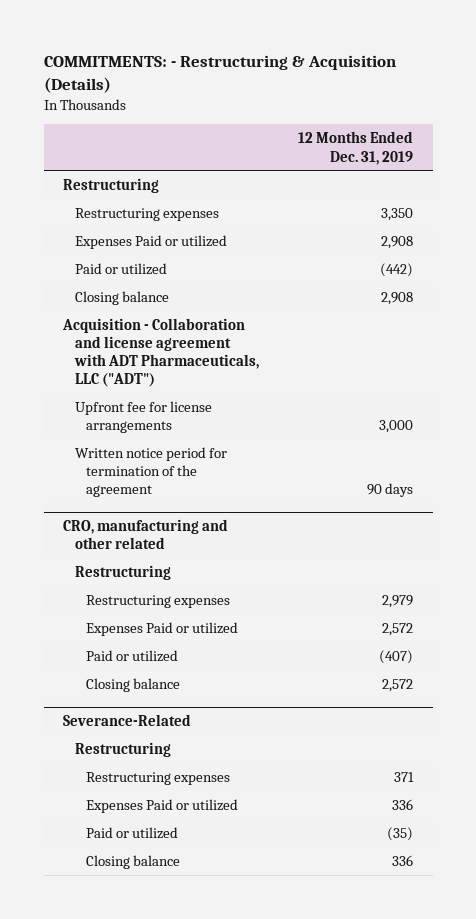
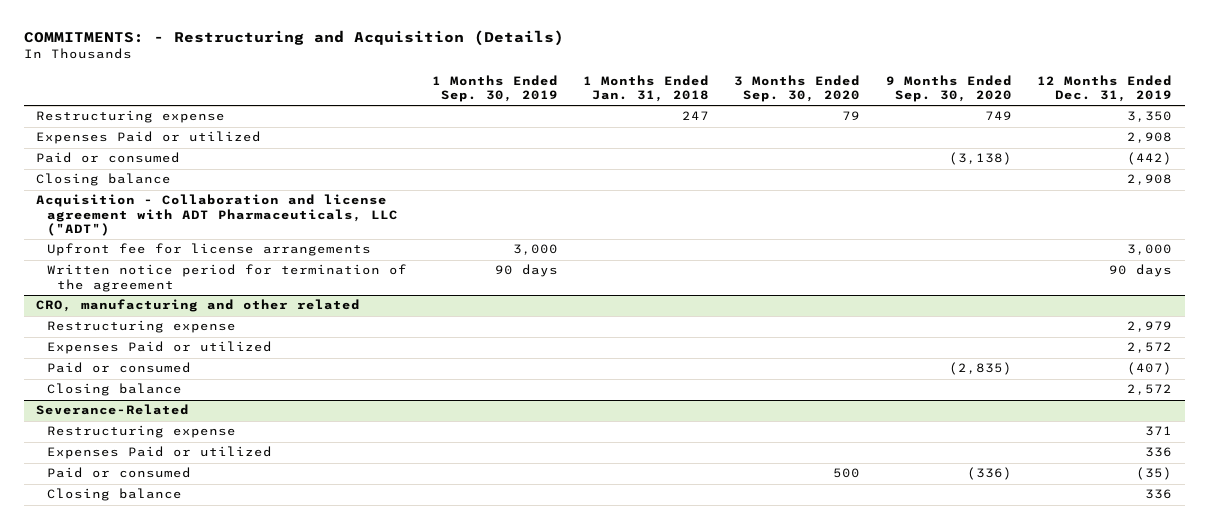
- COMMITMENTS: - Restructuring & Acquisition (Details)
+ COMMITMENTS: - Restructuring and Acquisition (Details)
- | 12 Months Ended Dec. 31, 2019
+ | 1 Months Ended Sep. 30, 2019 | 1 Months Ended Jan. 31, 2018 | 3 Months Ended Sep. 30, 2020 | 9 Months Ended Sep. 30, 2020 | 12 Months Ended Dec. 31, 2019
- Restructuring
- Restructuring expenses | 3,350
+ Restructuring expense | | 247 | 79 | 749 | 3,350
- Paid or utilized | (442)
+ Paid or consumed | | | | (3,138) | (442)
@ CRO, manufacturing and other related
- Restructuring
- Restructuring expenses | 2,979
+ Restructuring expense | | | | | 2,979
- Paid or utilized | (407)
+ Paid or consumed | | | | (2,835) | (407)
@ Severance-Related
- Restructuring
- Restructuring expenses | 371
+ Restructuring expense | | | | | 371
- Paid or utilized | (35)
+ Paid or consumed | | | 500 | (336) | (35)

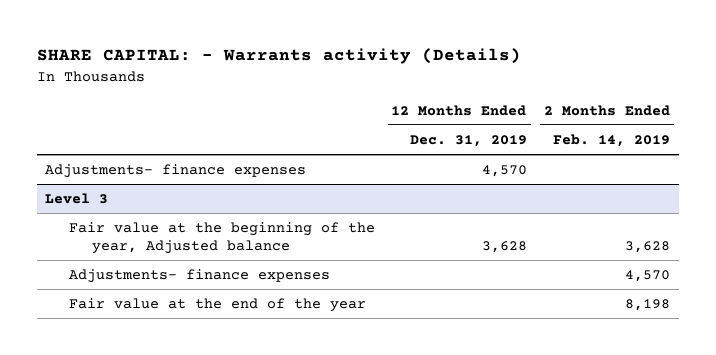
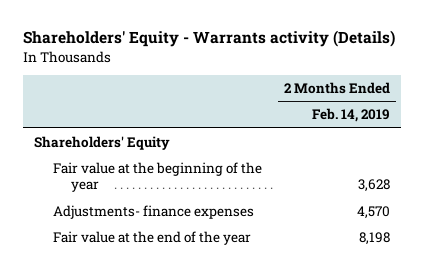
- SHARE CAPITAL: - Warrants activity (Details)
+ Shareholders' Equity - Warrants activity (Details)
- | 12 Months Ended Dec. 31, 2019 | 2 Months Ended Feb. 14, 2019
+ | 2 Months Ended Feb. 14, 2019
- Adjustments- finance expenses | 4,570 |
- Level 3
- Fair value at the beginning of the year, Adjusted balance | 3,628 | 3,628
+ Shareholders' Equity
+ Fair value at the beginning of the year | 3,628

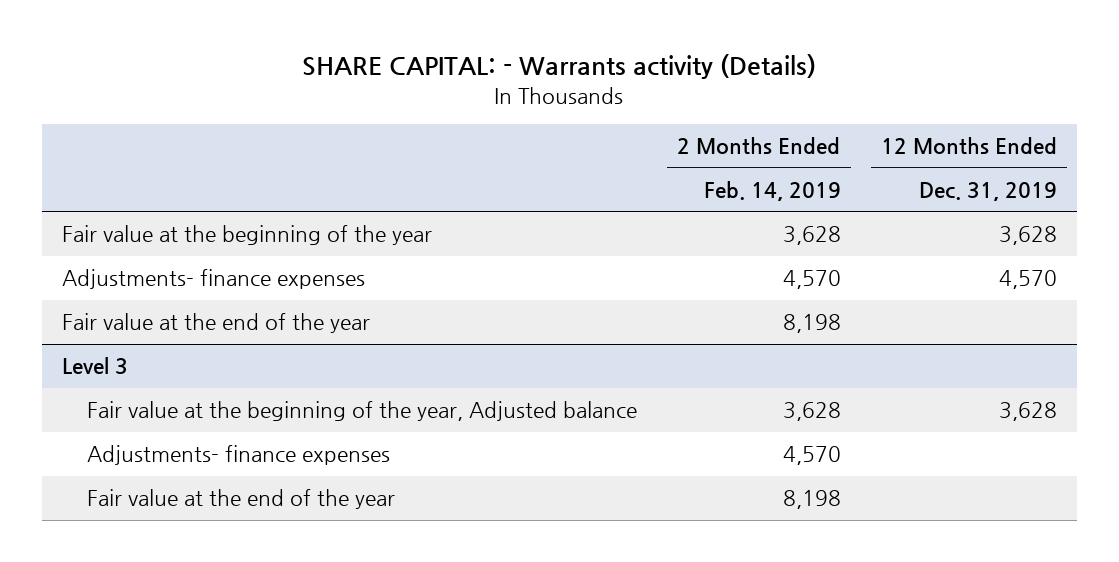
- Shareholders' Equity - Warrants activity (Details)
+ SHARE CAPITAL: - Warrants activity (Details)
- | 2 Months Ended Feb. 14, 2019
+ | 2 Months Ended Feb. 14, 2019 | 12 Months Ended Dec. 31, 2019
- Shareholders' Equity
+ Level 3
+ Fair value at the beginning of the year, Adjusted balance | 3,628 | 3,628
+ Adjustments- finance expenses | 4,570 |
+ Fair value at the end of the year | 8,198 |

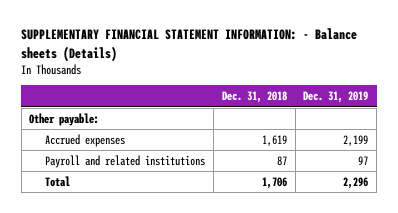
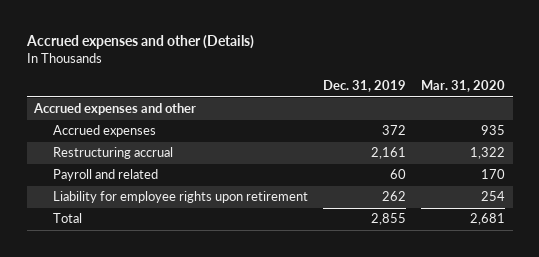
- SUPPLEMENTARY FINANCIAL STATEMENT INFORMATION: - Balance sheets (Details)
+ Accrued expenses and other (Details)
- | Dec. 31, 2018 | Dec. 31, 2019
+ | Dec. 31, 2019 | Mar. 31, 2020
- Other payable:
- Accrued expenses | 1,619 | 2,199
- Payroll and related institutions | 87 | 97
- Total | 1,706 | 2,296
+ Accrued expenses and other
+ Accrued expenses | 372 | 935
+ Restructuring accrual | 2,161 | 1,322
+ Payroll and related | 60 | 170
+ Liability for employee rights upon retirement | 262 | 254
+ Total | 2,855 | 2,681

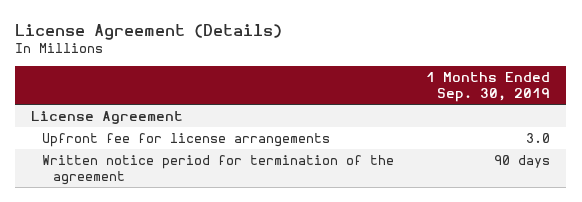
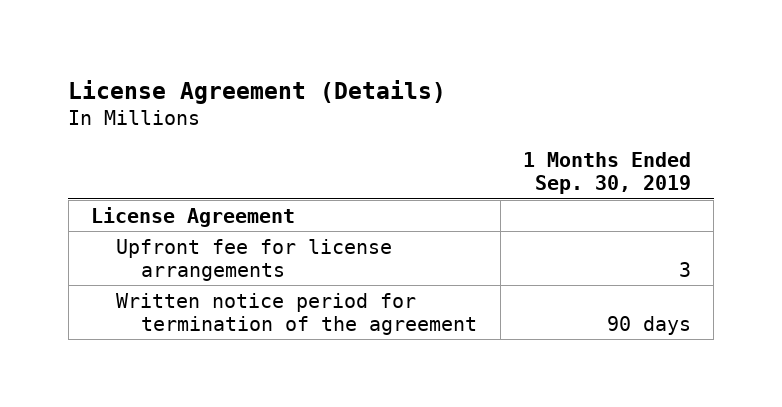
- Upfront fee for license arrangements | 3.0
+ Upfront fee for license arrangements | 3

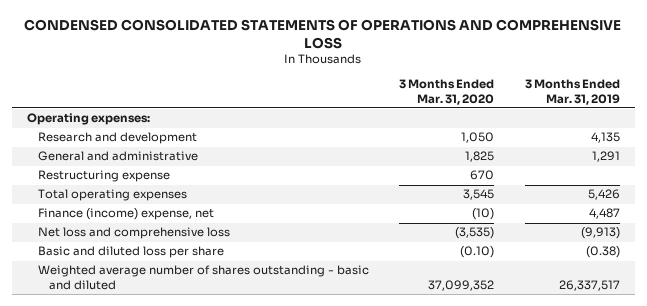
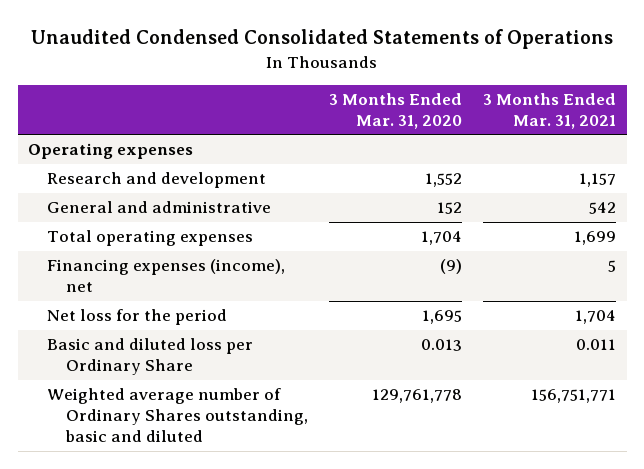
- CONDENSED CONSOLIDATED STATEMENTS OF OPERATIONS AND COMPREHENSIVE LOSS
+ Unaudited Condensed Consolidated Statements of Operations
- | 3 Months Ended Mar. 31, 2020 | 3 Months Ended Mar. 31, 2019
+ | 3 Months Ended Mar. 31, 2020 | 3 Months Ended Mar. 31, 2021
- Operating expenses:
- Research and development | 1,050 | 4,135
- General and administrative | 1,825 | 1,291
- Restructuring expense | 670 |
- Total operating expenses | 3,545 | 5,426
- Finance (income) expense, net | (10) | 4,487
- Net loss and comprehensive loss | (3,535) | (9,913)
- Basic and diluted loss per share | (0.10) | (0.38)
- Weighted average number of shares outstanding - basic and diluted | 37,099,352 | 26,337,517
+ Operating expenses
+ Research and development | 1,552 | 1,157
+ General and administrative | 152 | 542
+ Total operating expenses | 1,704 | 1,699
+ Financing expenses (income), net | (9) | 5
+ Net loss for the period | 1,695 | 1,704
+ Basic and diluted loss per Ordinary Share | 0.013 | 0.011
+ Weighted average number of Ordinary Shares outstanding, basic and diluted | 129,761,778 | 156,751,771

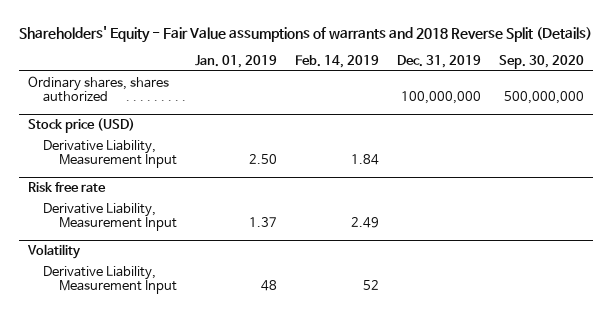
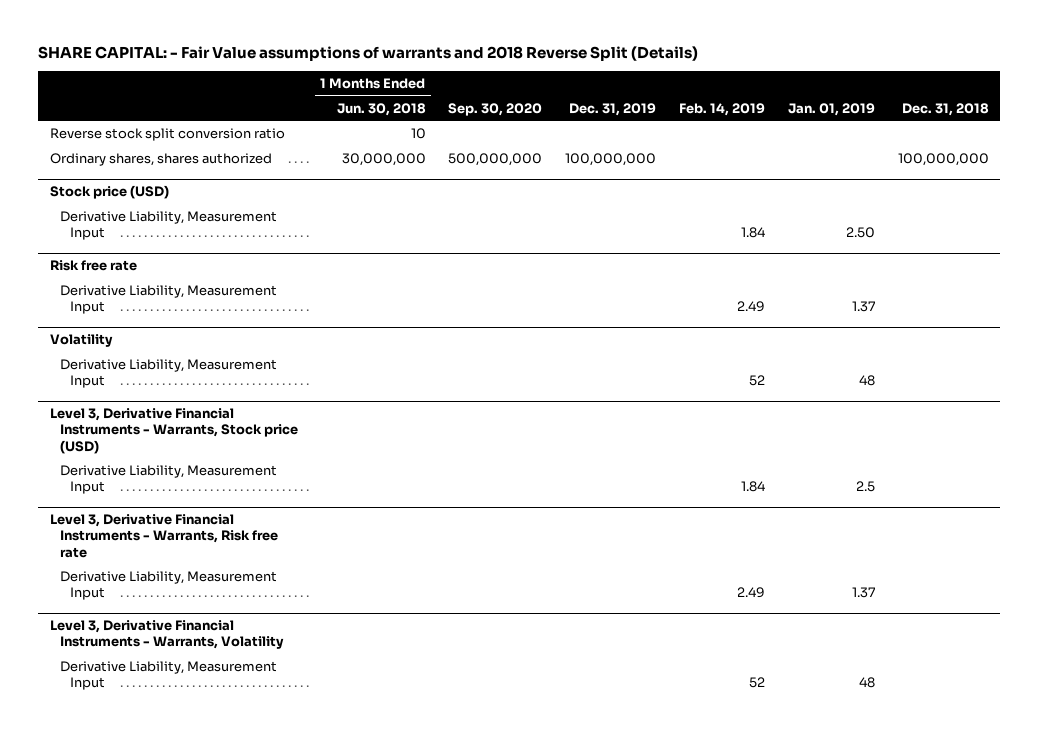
- Shareholders' Equity - Fair Value assumptions of warrants and 2018 Reverse Split (Details)
+ SHARE CAPITAL: - Fair Value assumptions of warrants and 2018 Reverse Split (Details)
- | Jan. 01, 2019 | Feb. 14, 2019 | Dec. 31, 2019 | Sep. 30, 2020
+ | 1 Months Ended Jun. 30, 2018 | Sep. 30, 2020 | Dec. 31, 2019 | Feb. 14, 2019 | Jan. 01, 2019 | Dec. 31, 2018
+ Reverse stock split conversion ratio | 10 | | | | |
+ Level 3, Derivative Financial Instruments - Warrants, Stock price (USD)
+ Derivative Liability, Measurement Input | | | | 1.84 | 2.5 |
+ Level 3, Derivative Financial Instruments - Warrants, Risk free rate
+ Derivative Liability, Measurement Input | | | | 2.49 | 1.37 |
+ Level 3, Derivative Financial Instruments - Warrants, Volatility
+ Derivative Liability, Measurement Input | | | | 52 | 48 |

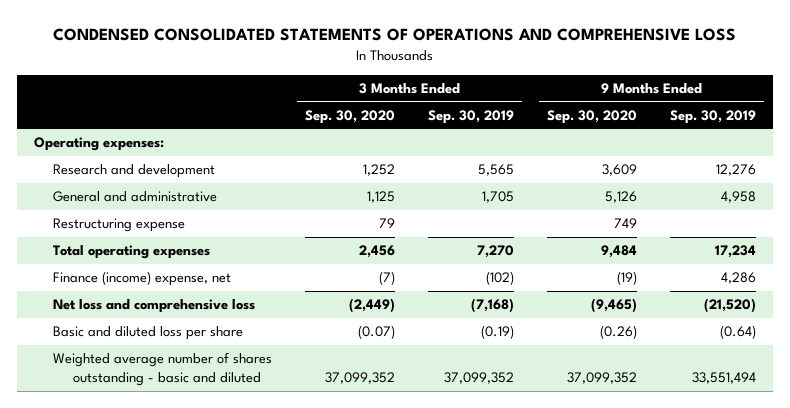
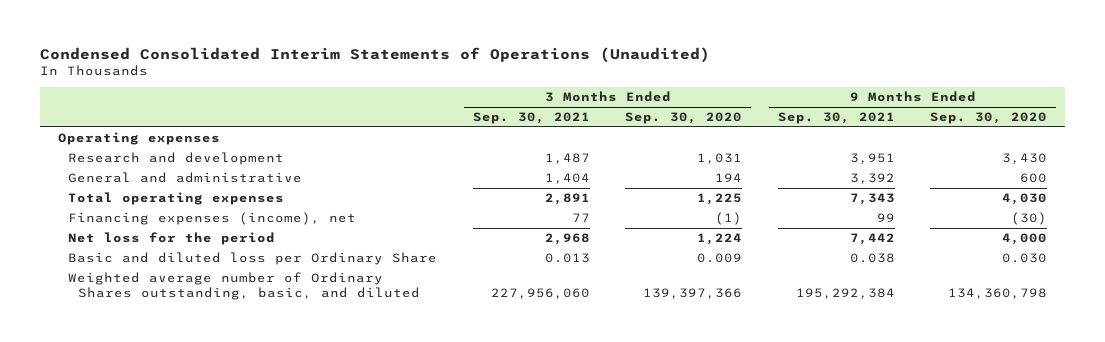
- CONDENSED CONSOLIDATED STATEMENTS OF OPERATIONS AND COMPREHENSIVE LOSS
+ Condensed Consolidated Interim Statements of Operations (Unaudited)
- | 3 Months Ended Sep. 30, 2020 | 3 Months Ended Sep. 30, 2019 | 9 Months Ended Sep. 30, 2020 | 9 Months Ended Sep. 30, 2019
+ | 3 Months Ended Sep. 30, 2021 | 3 Months Ended Sep. 30, 2020 | 9 Months Ended Sep. 30, 2021 | 9 Months Ended Sep. 30, 2020
- Operating expenses:
- Research and development | 1,252 | 5,565 | 3,609 | 12,276
- General and administrative | 1,125 | 1,705 | 5,126 | 4,958
- Restructuring expense | 79 | | 749 |
- Total operating expenses | 2,456 | 7,270 | 9,484 | 17,234
- Finance (income) expense, net | (7) | (102) | (19) | 4,286
- Net loss and comprehensive loss | (2,449) | (7,168) | (9,465) | (21,520)
- Basic and diluted loss per share | (0.07) | (0.19) | (0.26) | (0.64)
- Weighted average number of shares outstanding - basic and diluted | 37,099,352 | 37,099,352 | 37,099,352 | 33,551,494
+ Operating expenses
+ Research and development | 1,487 | 1,031 | 3,951 | 3,430
+ General and administrative | 1,404 | 194 | 3,392 | 600
+ Total operating expenses | 2,891 | 1,225 | 7,343 | 4,030
+ Financing expenses (income), net | 77 | (1) | 99 | (30)
+ Net loss for the period | 2,968 | 1,224 | 7,442 | 4,000
+ Basic and diluted loss per Ordinary Share | 0.013 | 0.009 | 0.038 | 0.030
+ Weighted average number of Ordinary Shares outstanding, basic, and diluted | 227,956,060 | 139,397,366 | 195,292,384 | 134,360,798

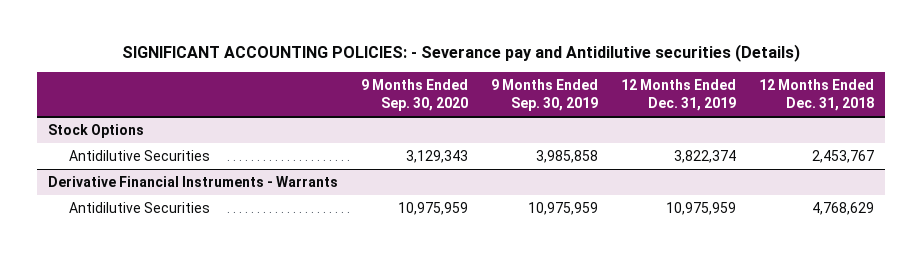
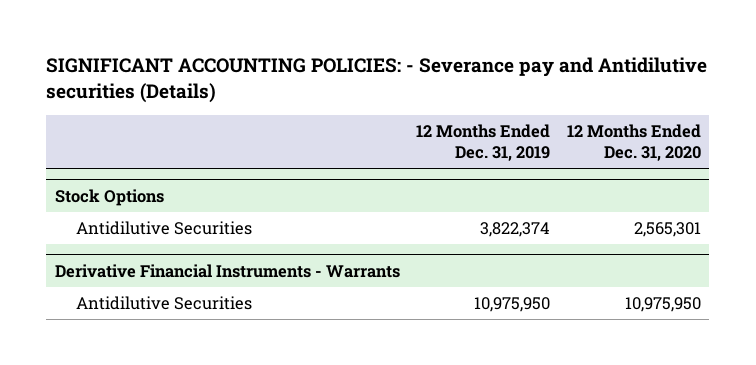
- | 9 Months Ended Sep. 30, 2020 | 9 Months Ended Sep. 30, 2019 | 12 Months Ended Dec. 31, 2019 | 12 Months Ended Dec. 31, 2018
+ | 12 Months Ended Dec. 31, 2019 | 12 Months Ended Dec. 31, 2020
@ Derivative Financial Instruments - Warrants
- Antidilutive Securities | 10,975,959 | 10,975,959 | 10,975,959 | 4,768,629
+ Antidilutive Securities | 10,975,950 | 10,975,950

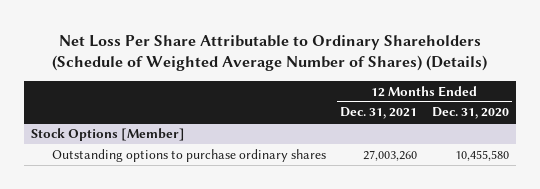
- SIGNIFICANT ACCOUNTING POLICIES: - Severance pay and Antidilutive securities (Details)
+ Net Loss Per Share Attributable to Ordinary Shareholders (Schedule of Weighted Average Number of Shares) (Details)
- | 12 Months Ended Dec. 31, 2019 | 12 Months Ended Dec. 31, 2020
+ | 12 Months Ended Dec. 31, 2021 | 12 Months Ended Dec. 31, 2020
- Stock Options
- Antidilutive Securities | 3,822,374 | 2,565,301
- Derivative Financial Instruments - Warrants
- Antidilutive Securities | 10,975,950 | 10,975,950
+ Stock Options [Member]
+ Outstanding options to purchase ordinary shares | 27,003,260 | 10,455,580

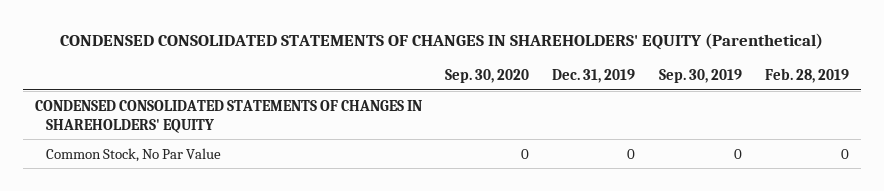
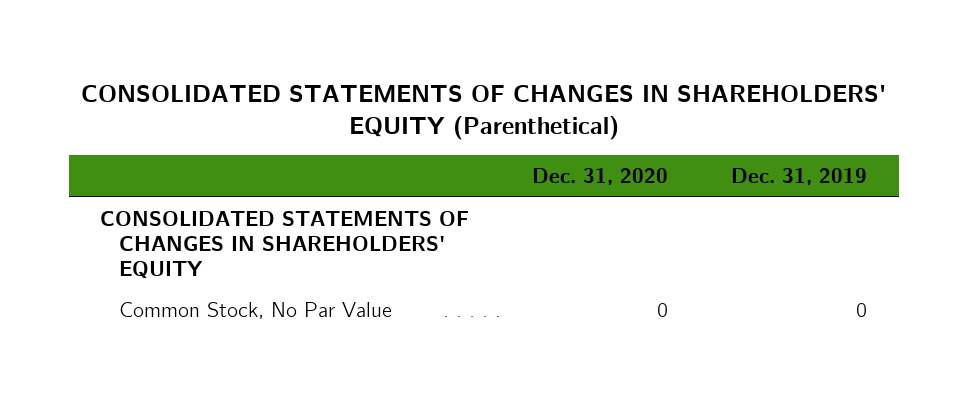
- CONDENSED CONSOLIDATED STATEMENTS OF CHANGES IN SHAREHOLDERS' EQUITY (Parenthetical)
+ CONSOLIDATED STATEMENTS OF CHANGES IN SHAREHOLDERS' EQUITY (Parenthetical)
- | Sep. 30, 2020 | Dec. 31, 2019 | Sep. 30, 2019 | Feb. 28, 2019
+ | Dec. 31, 2020 | Dec. 31, 2019
- CONDENSED CONSOLIDATED STATEMENTS OF CHANGES IN SHAREHOLDERS' EQUITY
+ CONSOLIDATED STATEMENTS OF CHANGES IN SHAREHOLDERS' EQUITY

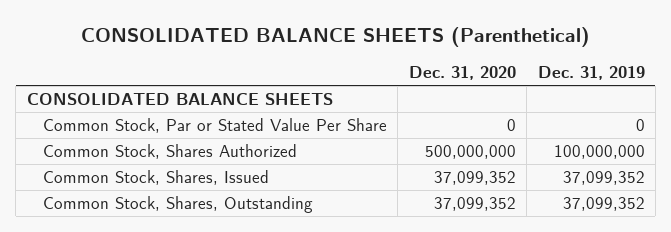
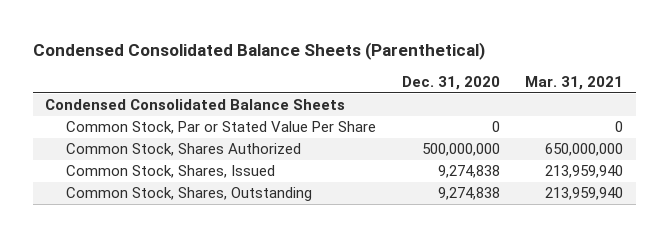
- CONSOLIDATED BALANCE SHEETS (Parenthetical)
+ Condensed Consolidated Balance Sheets (Parenthetical)
- | Dec. 31, 2020 | Dec. 31, 2019
+ | Dec. 31, 2020 | Mar. 31, 2021
- CONSOLIDATED BALANCE SHEETS
+ Condensed Consolidated Balance Sheets
- Common Stock, Shares, Issued | 37,099,352 | 37,099,352
- Common Stock, Shares, Outstanding | 37,099,352 | 37,099,352
+ Common Stock, Shares, Issued | 9,274,838 | 213,959,940
+ Common Stock, Shares, Outstanding | 9,274,838 | 213,959,940

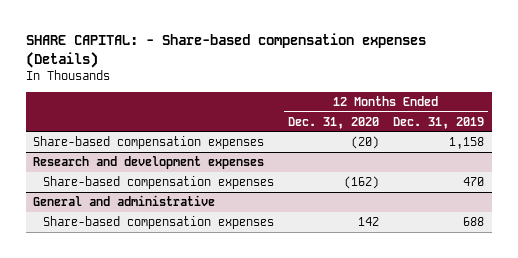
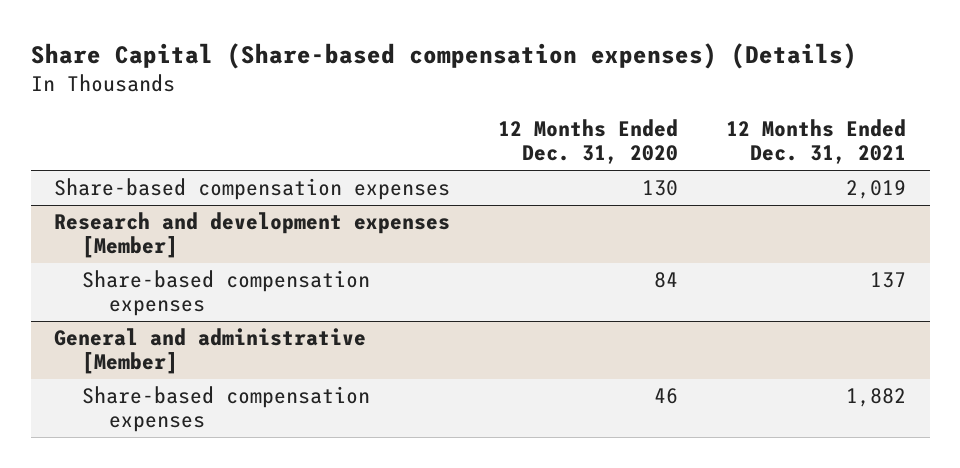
- SHARE CAPITAL: - Share-based compensation expenses (Details)
+ Share Capital (Share-based compensation expenses) (Details)
- | 12 Months Ended Dec. 31, 2020 | 12 Months Ended Dec. 31, 2019
+ | 12 Months Ended Dec. 31, 2020 | 12 Months Ended Dec. 31, 2021
- Share-based compensation expenses | (20) | 1,158
- Research and development expenses
- Share-based compensation expenses | (162) | 470
- General and administrative
- Share-based compensation expenses | 142 | 688
+ Share-based compensation expenses | 130 | 2,019
+ Research and development expenses [Member]
+ Share-based compensation expenses | 84 | 137
+ General and administrative [Member]
+ Share-based compensation expenses | 46 | 1,882

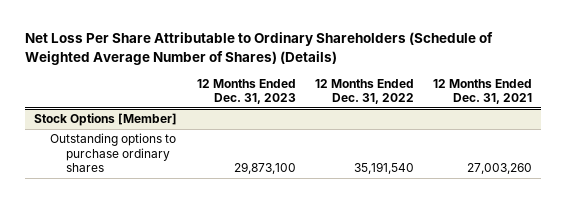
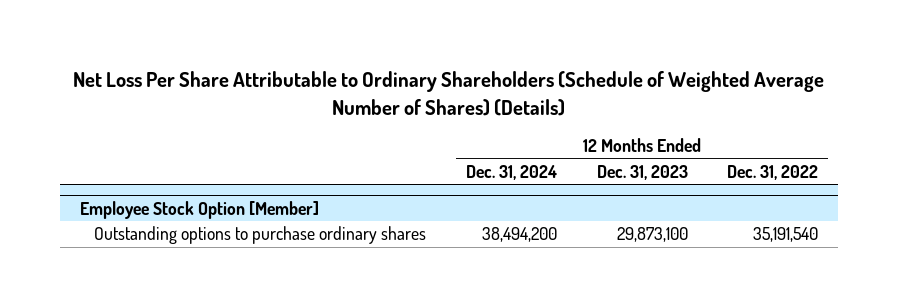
- | 12 Months Ended Dec. 31, 2023 | 12 Months Ended Dec. 31, 2022 | 12 Months Ended Dec. 31, 2021
+ | 12 Months Ended Dec. 31, 2024 | 12 Months Ended Dec. 31, 2023 | 12 Months Ended Dec. 31, 2022
- Stock Options [Member]
+ Employee Stock Option [Member]

